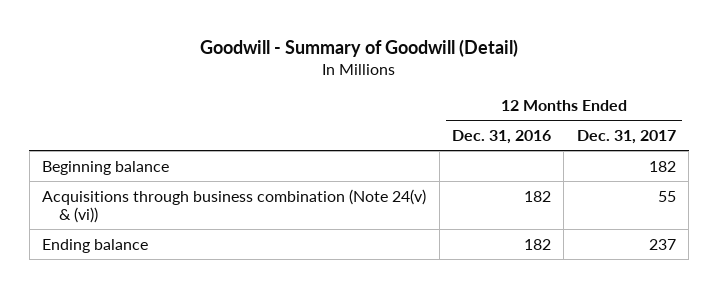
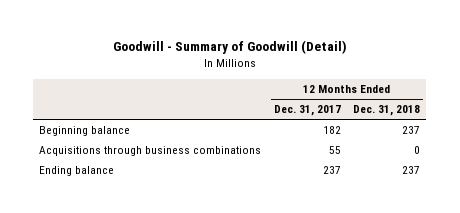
- | 12 Months Ended Dec. 31, 2016 | 12 Months Ended Dec. 31, 2017
+ | 12 Months Ended Dec. 31, 2017 | 12 Months Ended Dec. 31, 2018
- Acquisitions through business combination (Note 24(v) & (vi)) | 182 | 55
+ Acquisitions through business combinations | 55 | 0

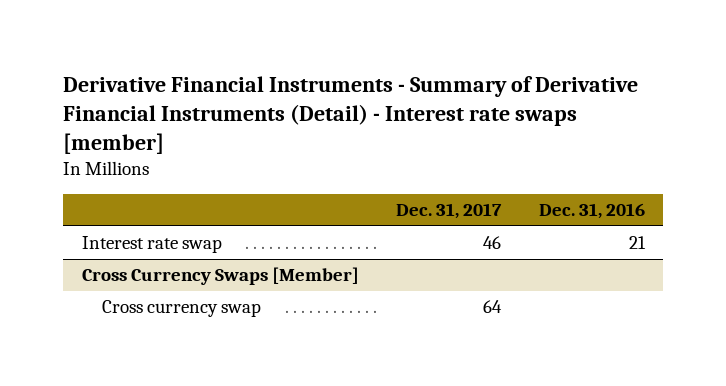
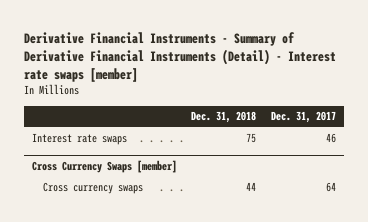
- | Dec. 31, 2017 | Dec. 31, 2016
+ | Dec. 31, 2018 | Dec. 31, 2017
- Interest rate swap | 46 | 21
- Cross Currency Swaps [Member]
- Cross currency swap | 64 |
+ Interest rate swaps | 75 | 46
+ Cross Currency Swaps [member]
+ Cross currency swaps | 44 | 64

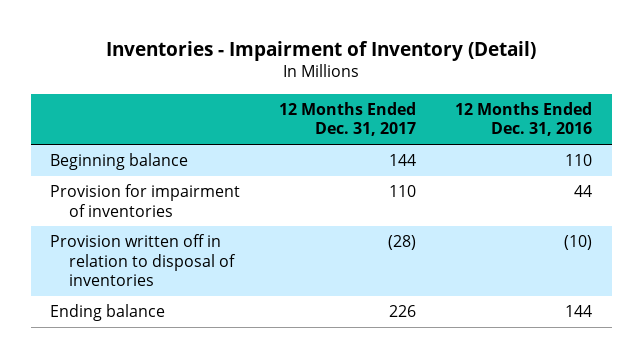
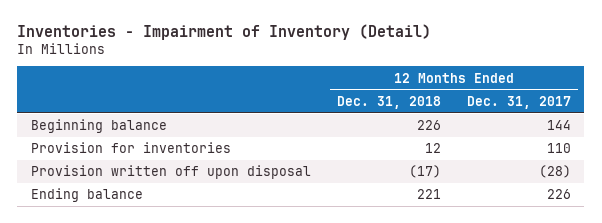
- | 12 Months Ended Dec. 31, 2017 | 12 Months Ended Dec. 31, 2016
+ | 12 Months Ended Dec. 31, 2018 | 12 Months Ended Dec. 31, 2017
- Provision for impairment of inventories | 110 | 44
- Provision written off in relation to disposal of inventories | (28) | (10)
+ Provision for inventories | 12 | 110
+ Provision written off upon disposal | (17) | (28)

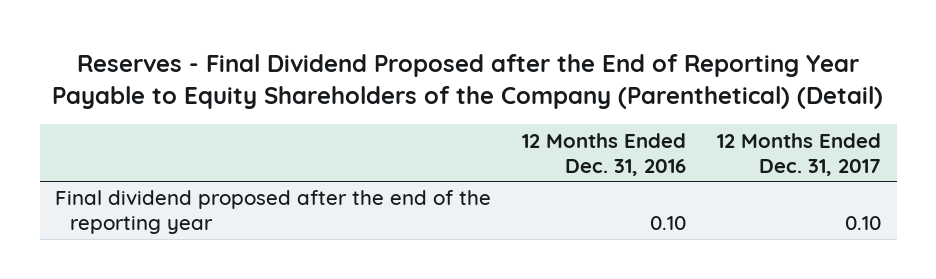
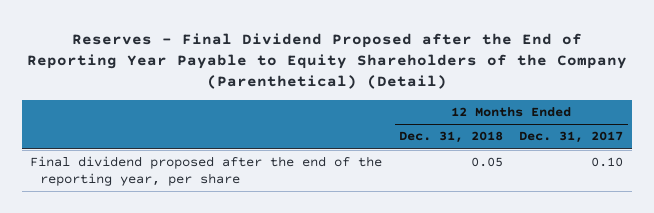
- | 12 Months Ended Dec. 31, 2016 | 12 Months Ended Dec. 31, 2017
+ | 12 Months Ended Dec. 31, 2018 | 12 Months Ended Dec. 31, 2017
- Final dividend proposed after the end of the reporting year | 0.10 | 0.10
+ Final dividend proposed after the end of the reporting year, per share | 0.05 | 0.10

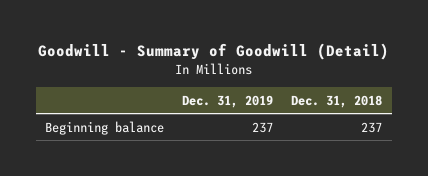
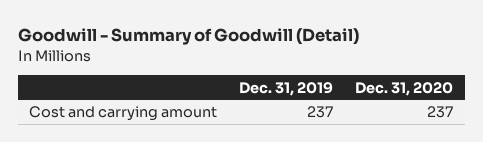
- | Dec. 31, 2019 | Dec. 31, 2018
+ | Dec. 31, 2019 | Dec. 31, 2020
- Beginning balance | 237 | 237
+ Cost and carrying amount | 237 | 237

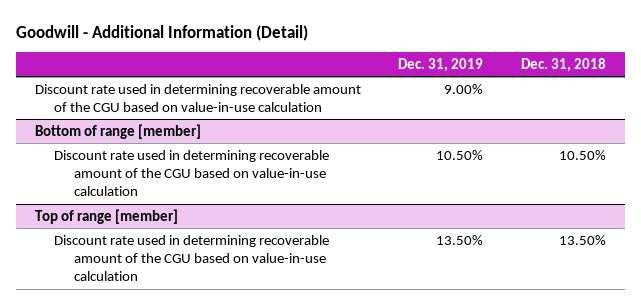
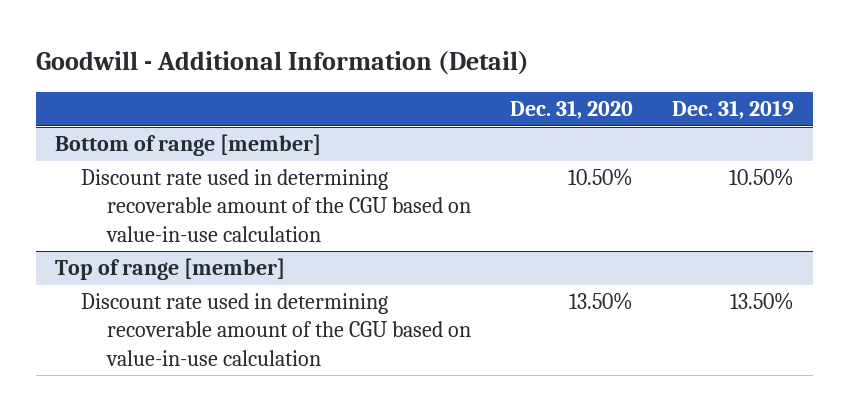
- | Dec. 31, 2019 | Dec. 31, 2018
+ | Dec. 31, 2020 | Dec. 31, 2019
- Discount rate used in determining recoverable amount of the CGU based on value-in-use calculation | 9.00% |

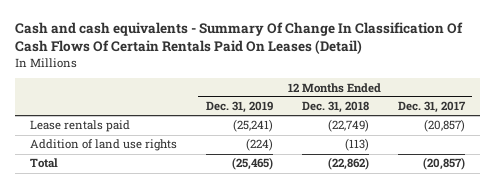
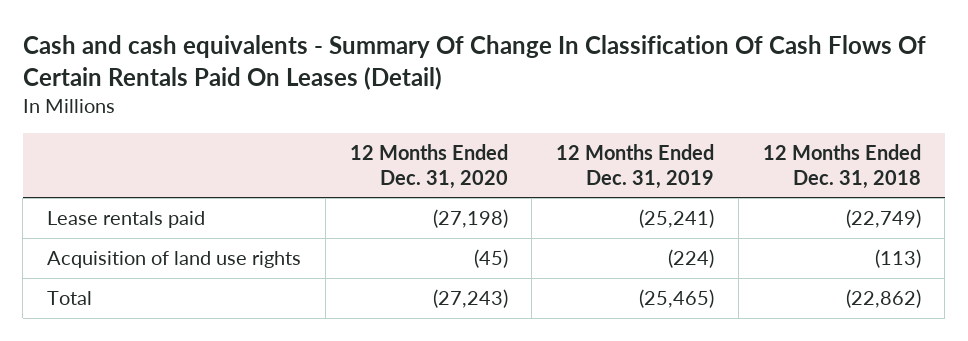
- | 12 Months Ended Dec. 31, 2019 | 12 Months Ended Dec. 31, 2018 | 12 Months Ended Dec. 31, 2017
+ | 12 Months Ended Dec. 31, 2020 | 12 Months Ended Dec. 31, 2019 | 12 Months Ended Dec. 31, 2018
- Addition of land use rights | (224) | (113) |
+ Acquisition of land use rights | (45) | (224) | (113)

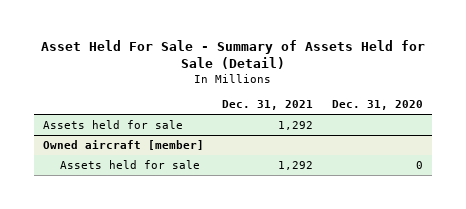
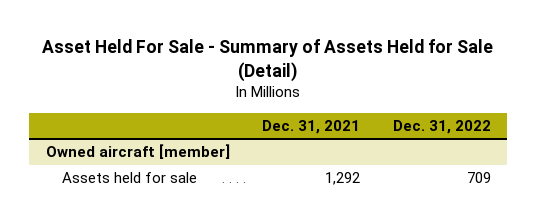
- | Dec. 31, 2021 | Dec. 31, 2020
+ | Dec. 31, 2021 | Dec. 31, 2022
- Assets held for sale | 1,292 |

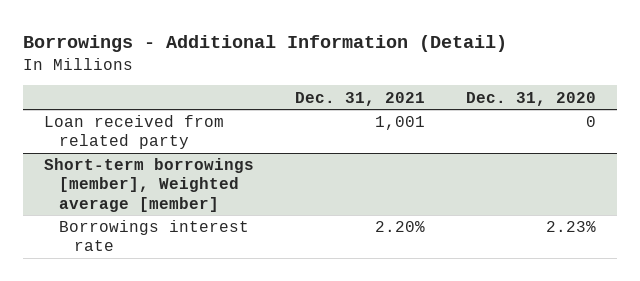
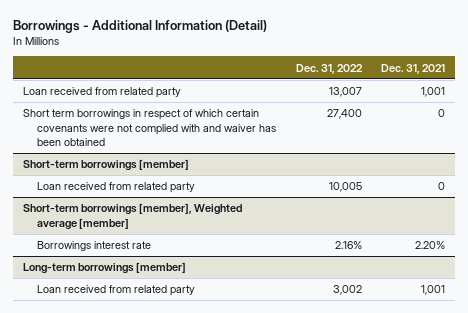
- | Dec. 31, 2021 | Dec. 31, 2020
+ | Dec. 31, 2022 | Dec. 31, 2021
+ Short term borrowings in respect of which certain covenants were not complied with and waiver has been obtained | 27,400 | 0
+ Short-term borrowings [member]
+ Loan received from related party | 10,005 | 0
+ Long-term borrowings [member]
+ Loan received from related party | 3,002 | 1,001

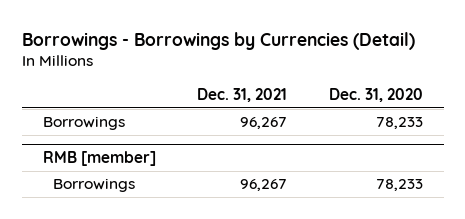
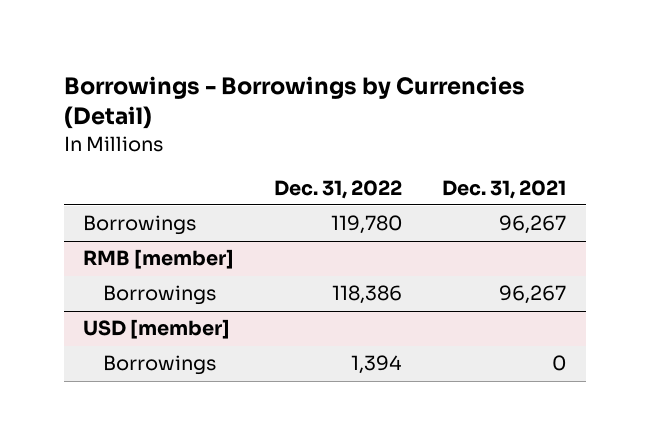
- | Dec. 31, 2021 | Dec. 31, 2020
+ | Dec. 31, 2022 | Dec. 31, 2021
+ USD [member]
+ Borrowings | 1,394 | 0

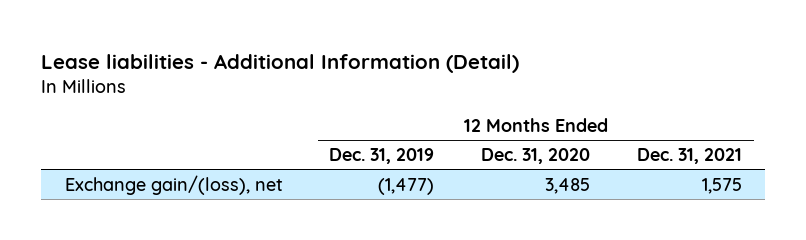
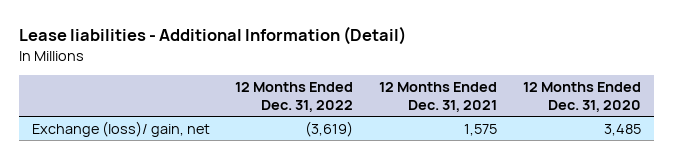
- | 12 Months Ended Dec. 31, 2019 | 12 Months Ended Dec. 31, 2020 | 12 Months Ended Dec. 31, 2021
+ | 12 Months Ended Dec. 31, 2022 | 12 Months Ended Dec. 31, 2021 | 12 Months Ended Dec. 31, 2020
- Exchange gain/(loss), net | (1,477) | 3,485 | 1,575
+ Exchange (loss)/ gain, net | (3,619) | 1,575 | 3,485

